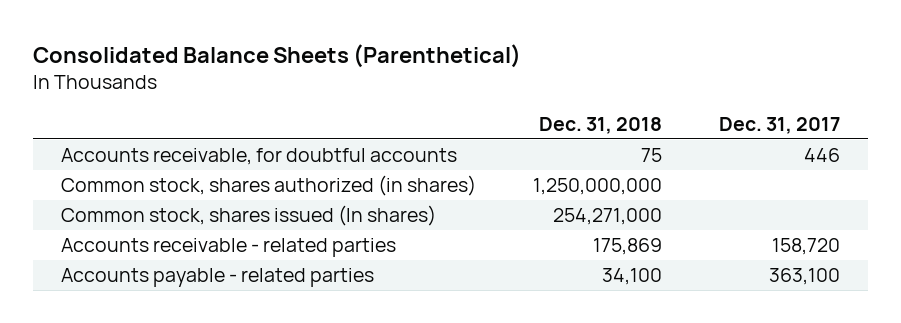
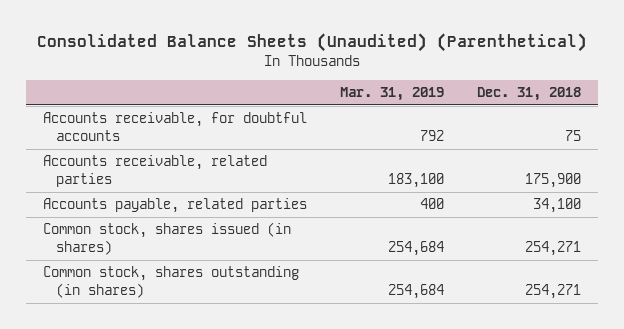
- Consolidated Balance Sheets (Parenthetical)
+ Consolidated Balance Sheets (Unaudited) (Parenthetical)
- | Dec. 31, 2018 | Dec. 31, 2017
+ | Mar. 31, 2019 | Dec. 31, 2018
- Common stock, shares authorized (in shares) | 1,250,000,000 |
- Common stock, shares issued (In shares) | 254,271,000 |
- Accounts receivable - related parties | 175,869 | 158,720
- Accounts payable - related parties | 34,100 | 363,100
+ Accounts receivable, related parties | 183,100 | 175,900
+ Accounts payable, related parties | 400 | 34,100
+ Common stock, shares issued (in shares) | 254,684 | 254,271
+ Common stock, shares outstanding (in shares) | 254,684 | 254,271

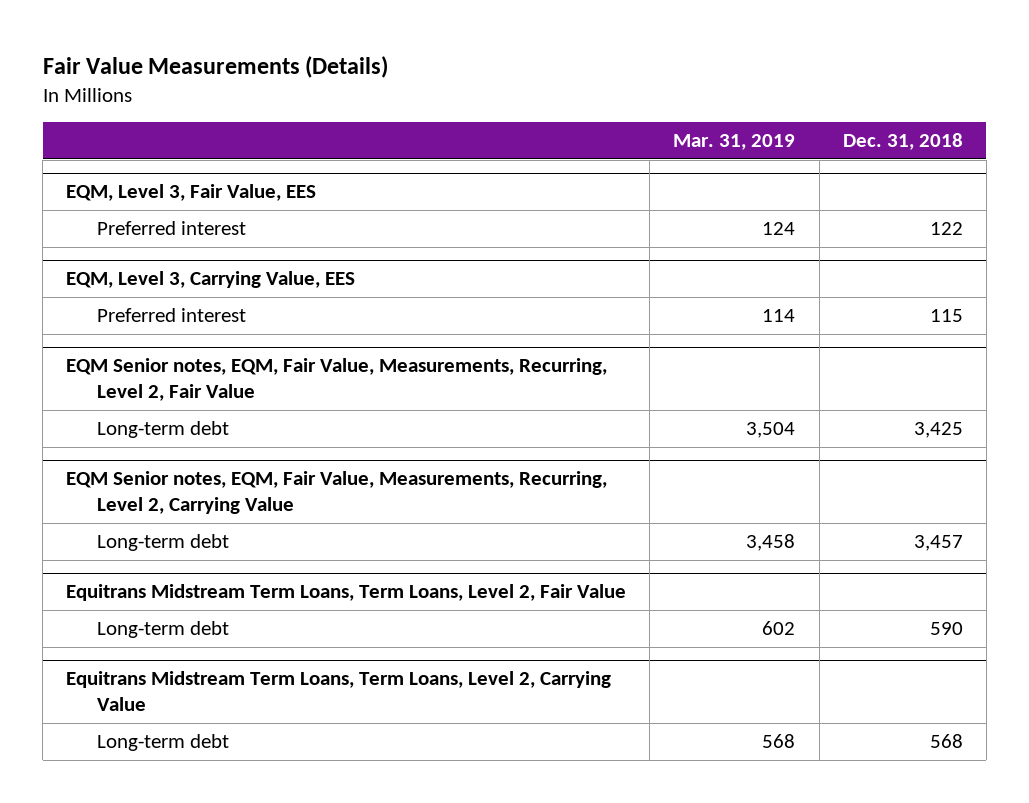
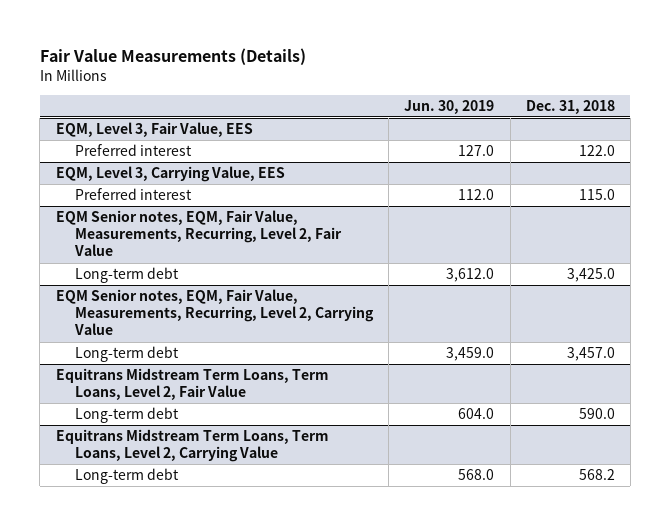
- | Mar. 31, 2019 | Dec. 31, 2018
+ | Jun. 30, 2019 | Dec. 31, 2018
@ EQM, Level 3, Fair Value, EES
- Preferred interest | 124 | 122
+ Preferred interest | 127.0 | 122.0
@ EQM, Level 3, Carrying Value, EES
- Preferred interest | 114 | 115
+ Preferred interest | 112.0 | 115.0
@ EQM Senior notes, EQM, Fair Value, Measurements, Recurring, Level 2, Fair Value
- Long-term debt | 3,504 | 3,425
+ Long-term debt | 3,612.0 | 3,425.0
@ EQM Senior notes, EQM, Fair Value, Measurements, Recurring, Level 2, Carrying Value
- Long-term debt | 3,458 | 3,457
+ Long-term debt | 3,459.0 | 3,457.0
@ Equitrans Midstream Term Loans, Term Loans, Level 2, Fair Value
- Long-term debt | 602 | 590
+ Long-term debt | 604.0 | 590.0
@ Equitrans Midstream Term Loans, Term Loans, Level 2, Carrying Value
- Long-term debt | 568 | 568
+ Long-term debt | 568.0 | 568.2

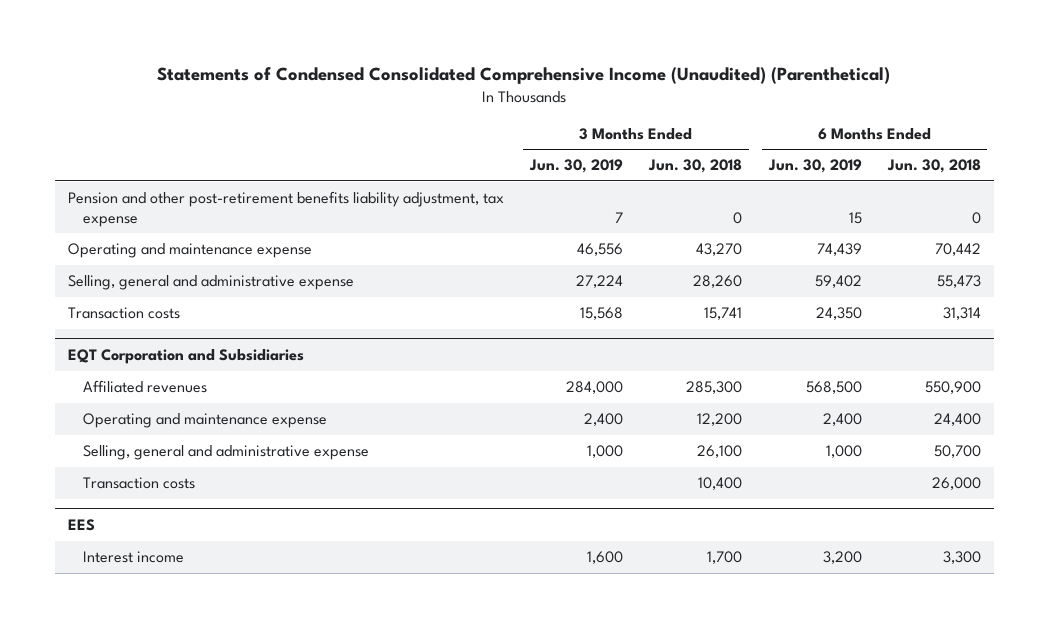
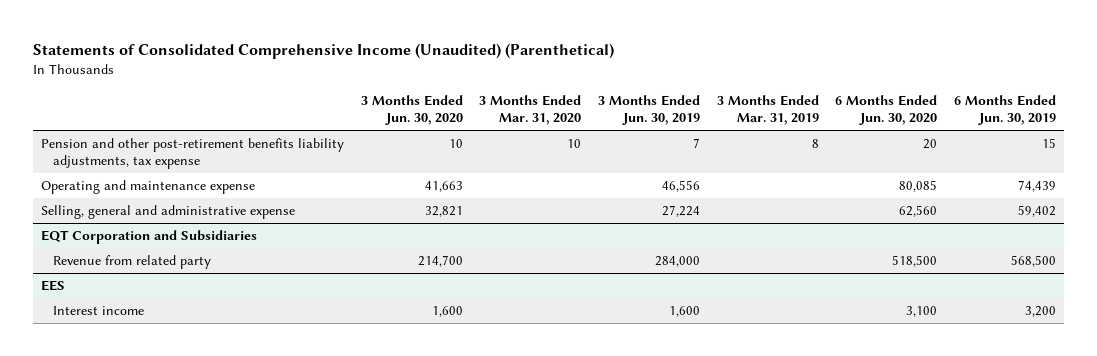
- Statements of Condensed Consolidated Comprehensive Income (Unaudited) (Parenthetical)
+ Statements of Consolidated Comprehensive Income (Unaudited) (Parenthetical)
- | 3 Months Ended Jun. 30, 2019 | 3 Months Ended Jun. 30, 2018 | 6 Months Ended Jun. 30, 2019 | 6 Months Ended Jun. 30, 2018
+ | 3 Months Ended Jun. 30, 2020 | 3 Months Ended Mar. 31, 2020 | 3 Months Ended Jun. 30, 2019 | 3 Months Ended Mar. 31, 2019 | 6 Months Ended Jun. 30, 2020 | 6 Months Ended Jun. 30, 2019
- Pension and other post-retirement benefits liability adjustment, tax expense | 7 | 0 | 15 | 0
+ Pension and other post-retirement benefits liability adjustments, tax expense | 10 | 10 | 7 | 8 | 20 | 15
- Transaction costs | 15,568 | 15,741 | 24,350 | 31,314
@ EQT Corporation and Subsidiaries
- Affiliated revenues | 284,000 | 285,300 | 568,500 | 550,900
- Operating and maintenance expense | 2,400 | 12,200 | 2,400 | 24,400
- Selling, general and administrative expense | 1,000 | 26,100 | 1,000 | 50,700
- Transaction costs | | 10,400 | | 26,000
+ Revenue from related party | 214,700 | | 284,000 | | 518,500 | 568,500

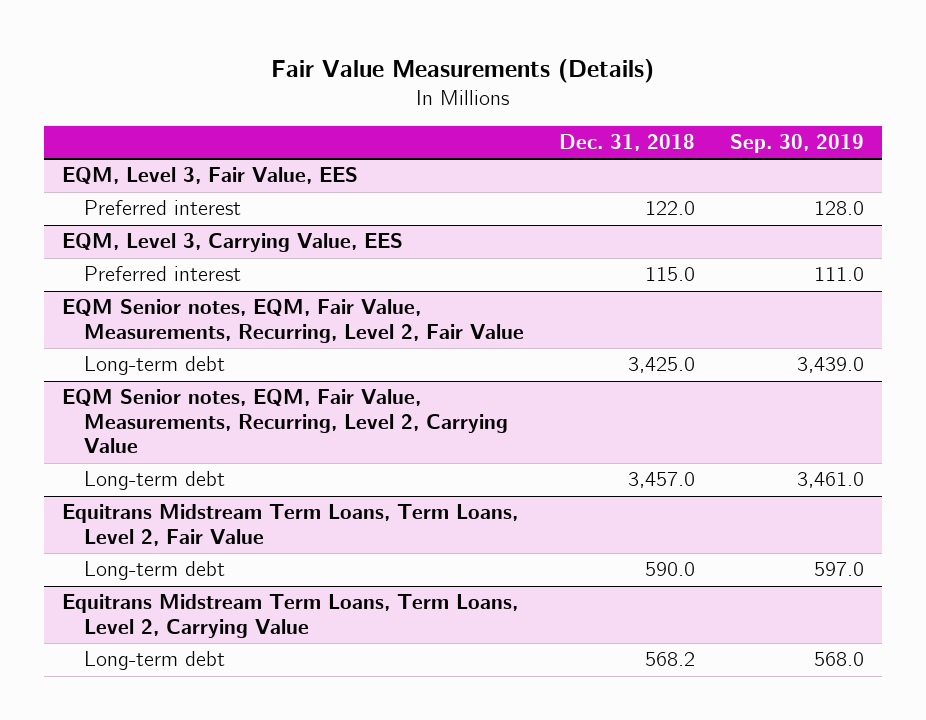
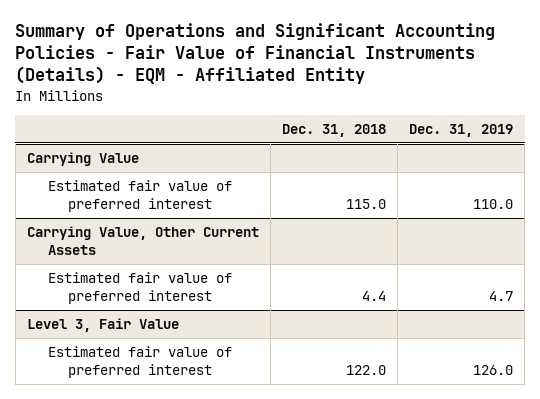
- Fair Value Measurements (Details)
+ Summary of Operations and Significant Accounting Policies - Fair Value of Financial Instruments (Details) - EQM - Affiliated Entity
- | Dec. 31, 2018 | Sep. 30, 2019
+ | Dec. 31, 2018 | Dec. 31, 2019
- EQM, Level 3, Fair Value, EES
- Preferred interest | 122.0 | 128.0
- EQM, Level 3, Carrying Value, EES
- Preferred interest | 115.0 | 111.0
- EQM Senior notes, EQM, Fair Value, Measurements, Recurring, Level 2, Fair Value
- Long-term debt | 3,425.0 | 3,439.0
- EQM Senior notes, EQM, Fair Value, Measurements, Recurring, Level 2, Carrying Value
- Long-term debt | 3,457.0 | 3,461.0
- Equitrans Midstream Term Loans, Term Loans, Level 2, Fair Value
- Long-term debt | 590.0 | 597.0
- Equitrans Midstream Term Loans, Term Loans, Level 2, Carrying Value
- Long-term debt | 568.2 | 568.0
+ Carrying Value
+ Estimated fair value of preferred interest | 115.0 | 110.0
+ Carrying Value, Other Current Assets
+ Estimated fair value of preferred interest | 4.4 | 4.7
+ Level 3, Fair Value
+ Estimated fair value of preferred interest | 122.0 | 126.0

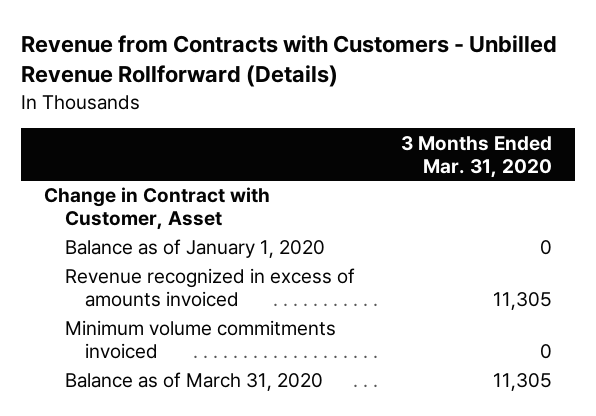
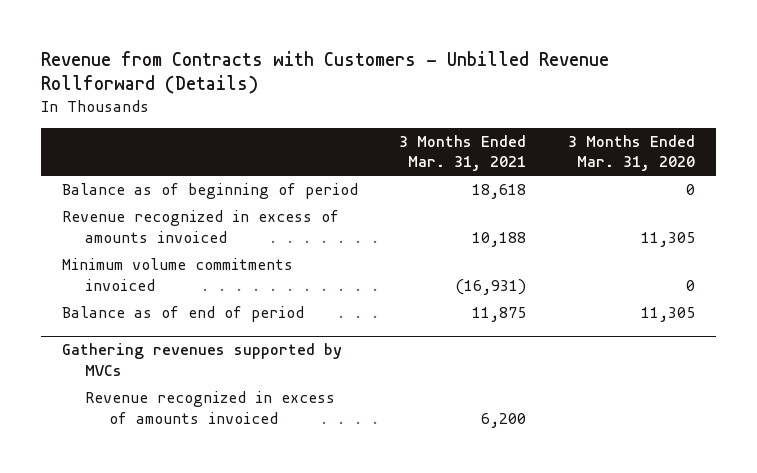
- | 3 Months Ended Mar. 31, 2020
+ | 3 Months Ended Mar. 31, 2021 | 3 Months Ended Mar. 31, 2020
- Change in Contract with Customer, Asset
- Balance as of January 1, 2020 | 0
+ Balance as of beginning of period | 18,618 | 0
- Balance as of March 31, 2020 | 11,305
+ Balance as of end of period | 11,875 | 11,305
+ Gathering revenues supported by MVCs
+ Revenue recognized in excess of amounts invoiced | 6,200 |

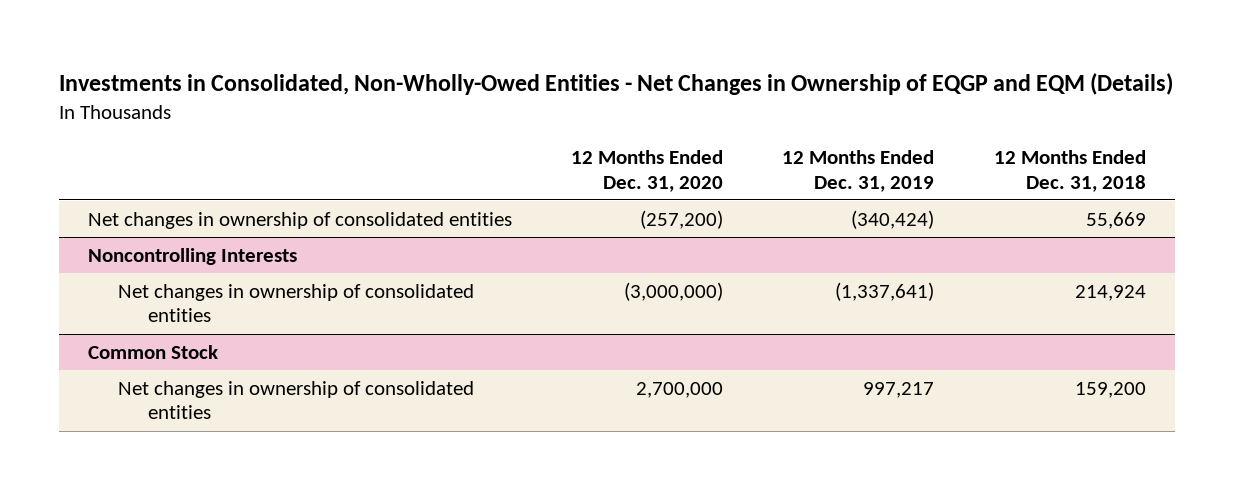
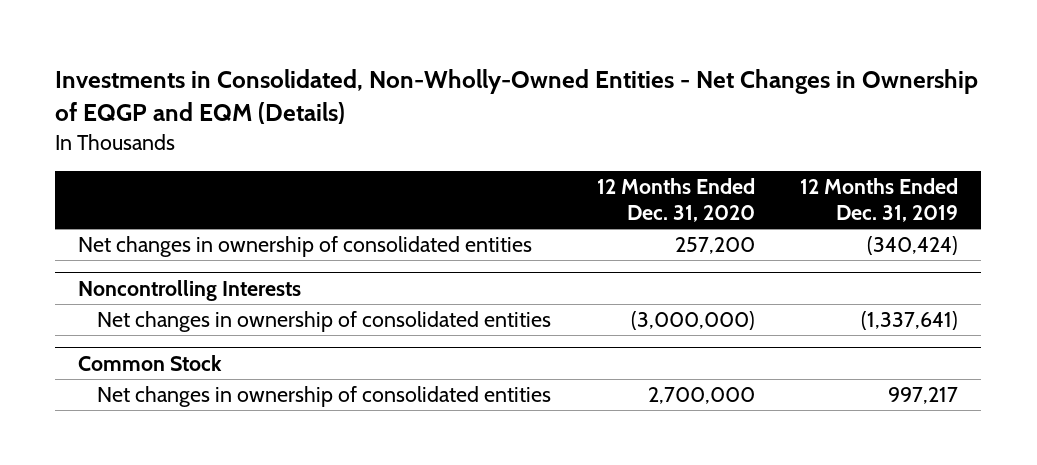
- Investments in Consolidated, Non-Wholly-Owed Entities - Net Changes in Ownership of EQGP and EQM (Details)
+ Investments in Consolidated, Non-Wholly-Owned Entities - Net Changes in Ownership of EQGP and EQM (Details)
- | 12 Months Ended Dec. 31, 2020 | 12 Months Ended Dec. 31, 2019 | 12 Months Ended Dec. 31, 2018
+ | 12 Months Ended Dec. 31, 2020 | 12 Months Ended Dec. 31, 2019
- Net changes in ownership of consolidated entities | (257,200) | (340,424) | 55,669
+ Net changes in ownership of consolidated entities | 257,200 | (340,424)

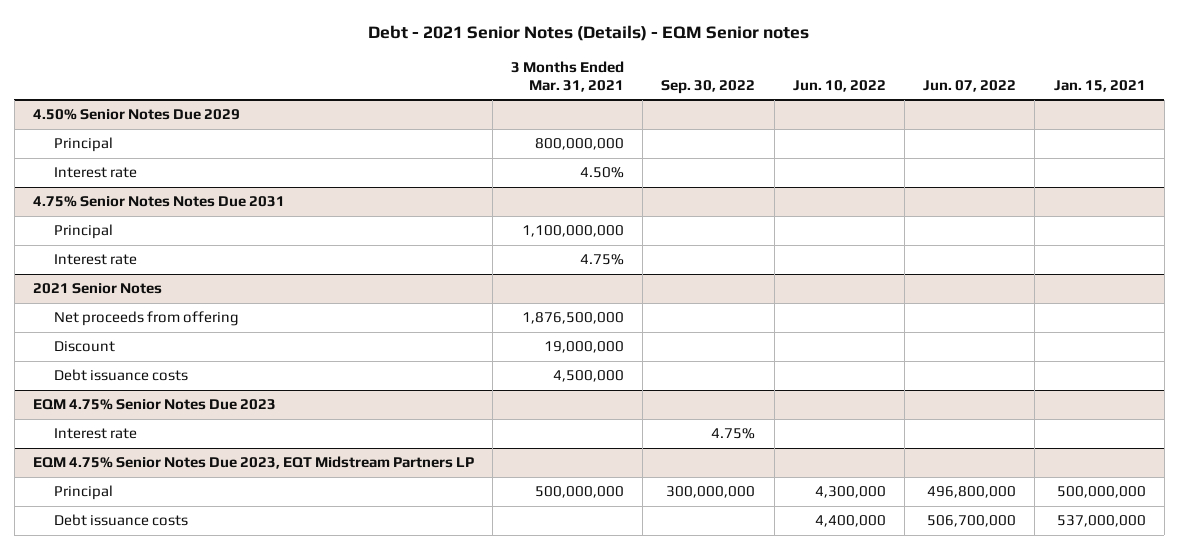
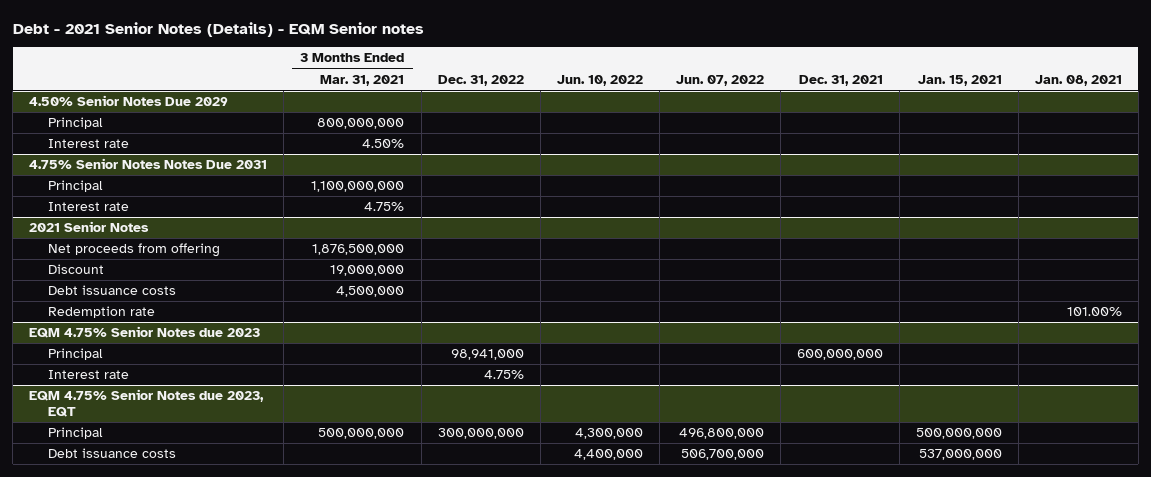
- | 3 Months Ended Mar. 31, 2021 | Sep. 30, 2022 | Jun. 10, 2022 | Jun. 07, 2022 | Jan. 15, 2021
+ | 3 Months Ended Mar. 31, 2021 | Dec. 31, 2022 | Jun. 10, 2022 | Jun. 07, 2022 | Dec. 31, 2021 | Jan. 15, 2021 | Jan. 08, 2021
- EQM 4.75% Senior Notes Due 2023
@ 2021 Senior Notes
+ Redemption rate | | | | | | | 101.00%
+ EQM 4.75% Senior Notes due 2023
+ Principal | | 98,941,000 | | | 600,000,000 | |
- EQM 4.75% Senior Notes Due 2023, EQT Midstream Partners LP
+ EQM 4.75% Senior Notes due 2023, EQT

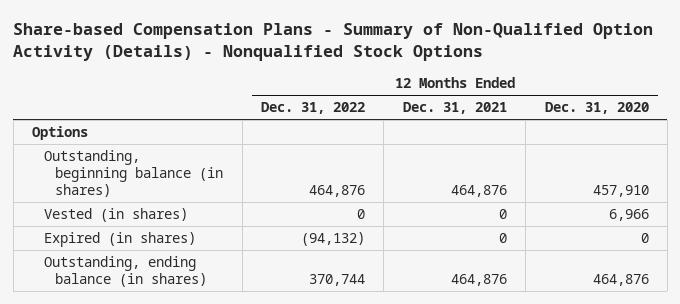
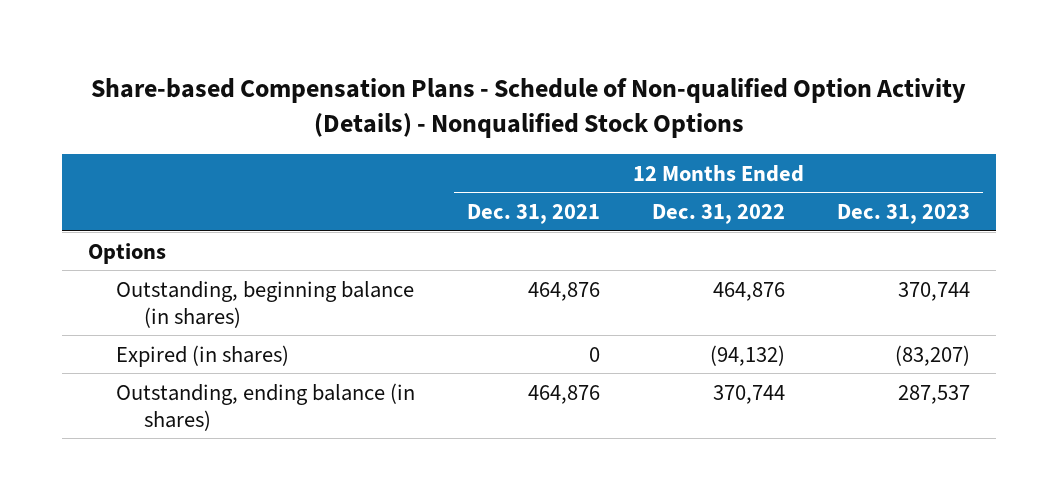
- Share-based Compensation Plans - Summary of Non-Qualified Option Activity (Details) - Nonqualified Stock Options
+ Share-based Compensation Plans - Schedule of Non-qualified Option Activity (Details) - Nonqualified Stock Options
- | 12 Months Ended Dec. 31, 2022 | 12 Months Ended Dec. 31, 2021 | 12 Months Ended Dec. 31, 2020
+ | 12 Months Ended Dec. 31, 2021 | 12 Months Ended Dec. 31, 2022 | 12 Months Ended Dec. 31, 2023
- Vested (in shares) | 0 | 0 | 6,966

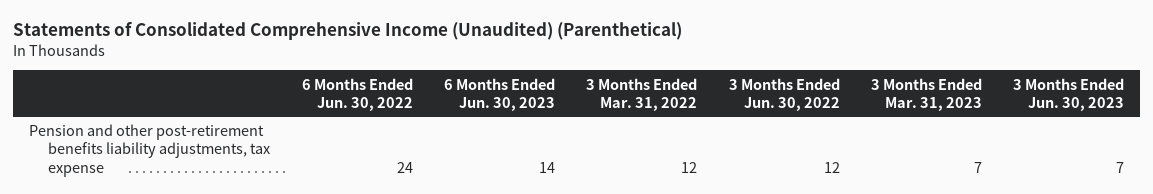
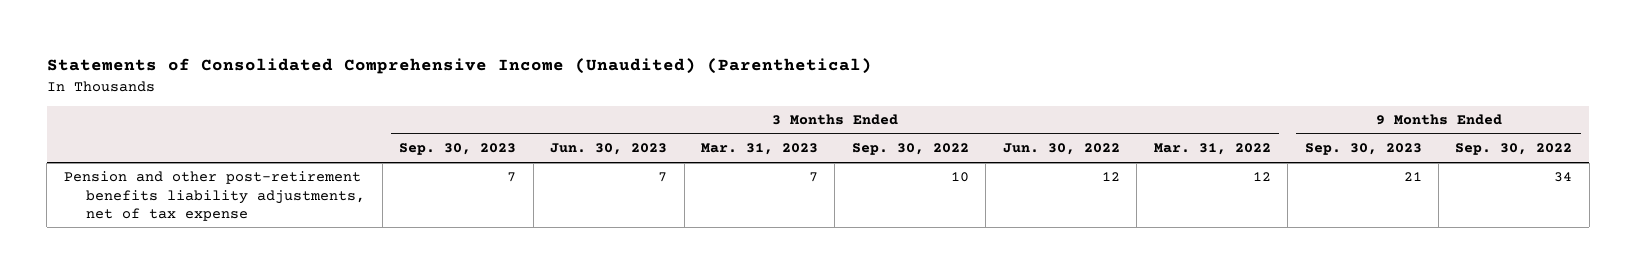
- | 6 Months Ended Jun. 30, 2022 | 6 Months Ended Jun. 30, 2023 | 3 Months Ended Mar. 31, 2022 | 3 Months Ended Jun. 30, 2022 | 3 Months Ended Mar. 31, 2023 | 3 Months Ended Jun. 30, 2023
+ | 3 Months Ended Sep. 30, 2023 | 3 Months Ended Jun. 30, 2023 | 3 Months Ended Mar. 31, 2023 | 3 Months Ended Sep. 30, 2022 | 3 Months Ended Jun. 30, 2022 | 3 Months Ended Mar. 31, 2022 | 9 Months Ended Sep. 30, 2023 | 9 Months Ended Sep. 30, 2022
- Pension and other post-retirement benefits liability adjustments, tax expense | 24 | 14 | 12 | 12 | 7 | 7
+ Pension and other post-retirement benefits liability adjustments, net of tax expense | 7 | 7 | 7 | 10 | 12 | 12 | 21 | 34

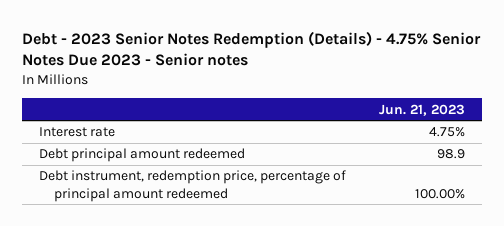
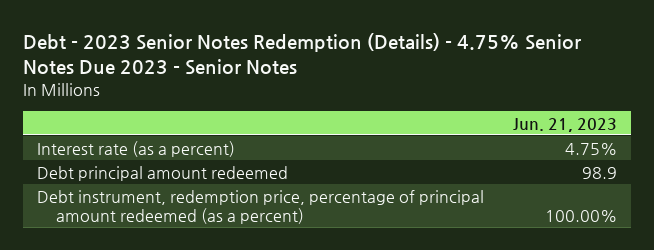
- Debt - 2023 Senior Notes Redemption (Details) - 4.75% Senior Notes Due 2023 - Senior notes
+ Debt - 2023 Senior Notes Redemption (Details) - 4.75% Senior Notes Due 2023 - Senior Notes
- Interest rate | 4.75%
+ Interest rate (as a percent) | 4.75%
- Debt instrument, redemption price, percentage of principal amount redeemed | 100.00%
+ Debt instrument, redemption price, percentage of principal amount redeemed (as a percent) | 100.00%

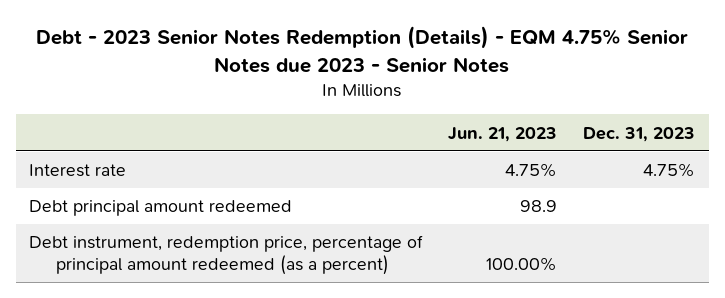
- Debt - 2023 Senior Notes Redemption (Details) - 4.75% Senior Notes Due 2023 - Senior Notes
+ Debt - 2023 Senior Notes Redemption (Details) - EQM 4.75% Senior Notes due 2023 - Senior Notes
- | Jun. 21, 2023
+ | Jun. 21, 2023 | Dec. 31, 2023
- Interest rate (as a percent) | 4.75%
+ Interest rate | 4.75% | 4.75%

